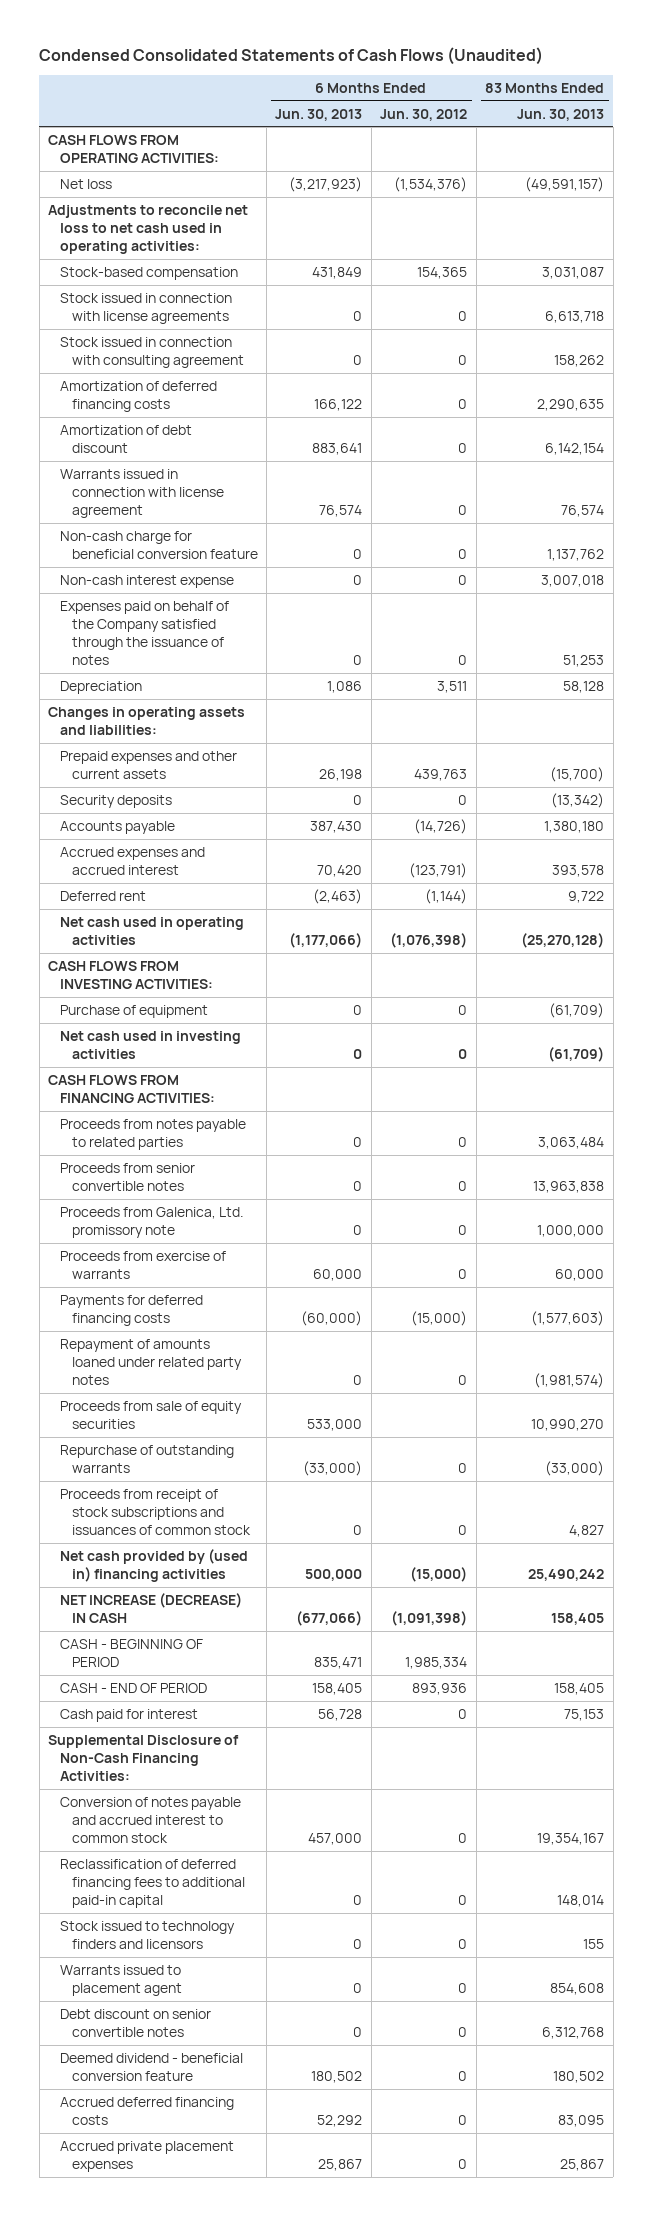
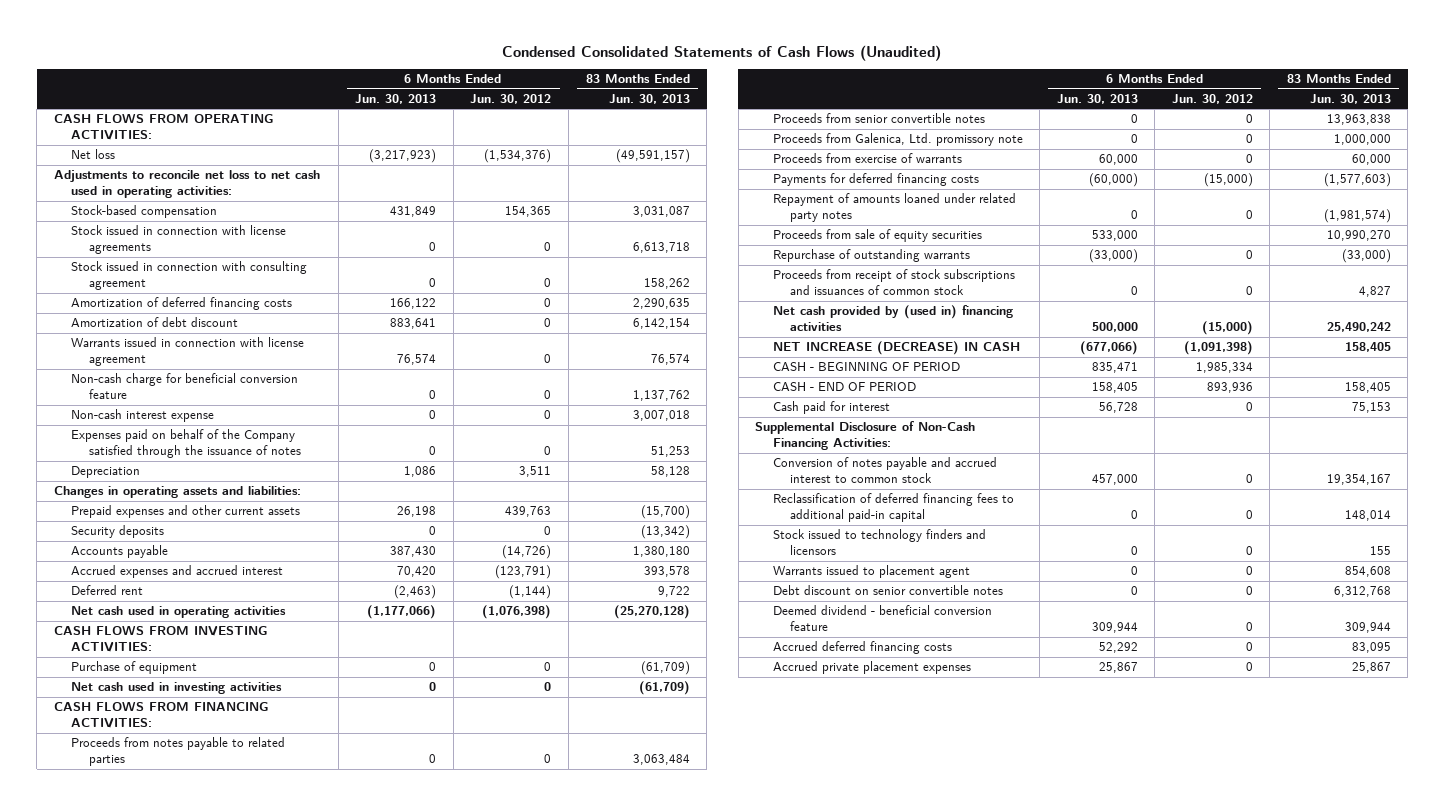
- Deemed dividend - beneficial conversion feature | 180,502 | 0 | 180,502
+ Deemed dividend - beneficial conversion feature | 309,944 | 0 | 309,944

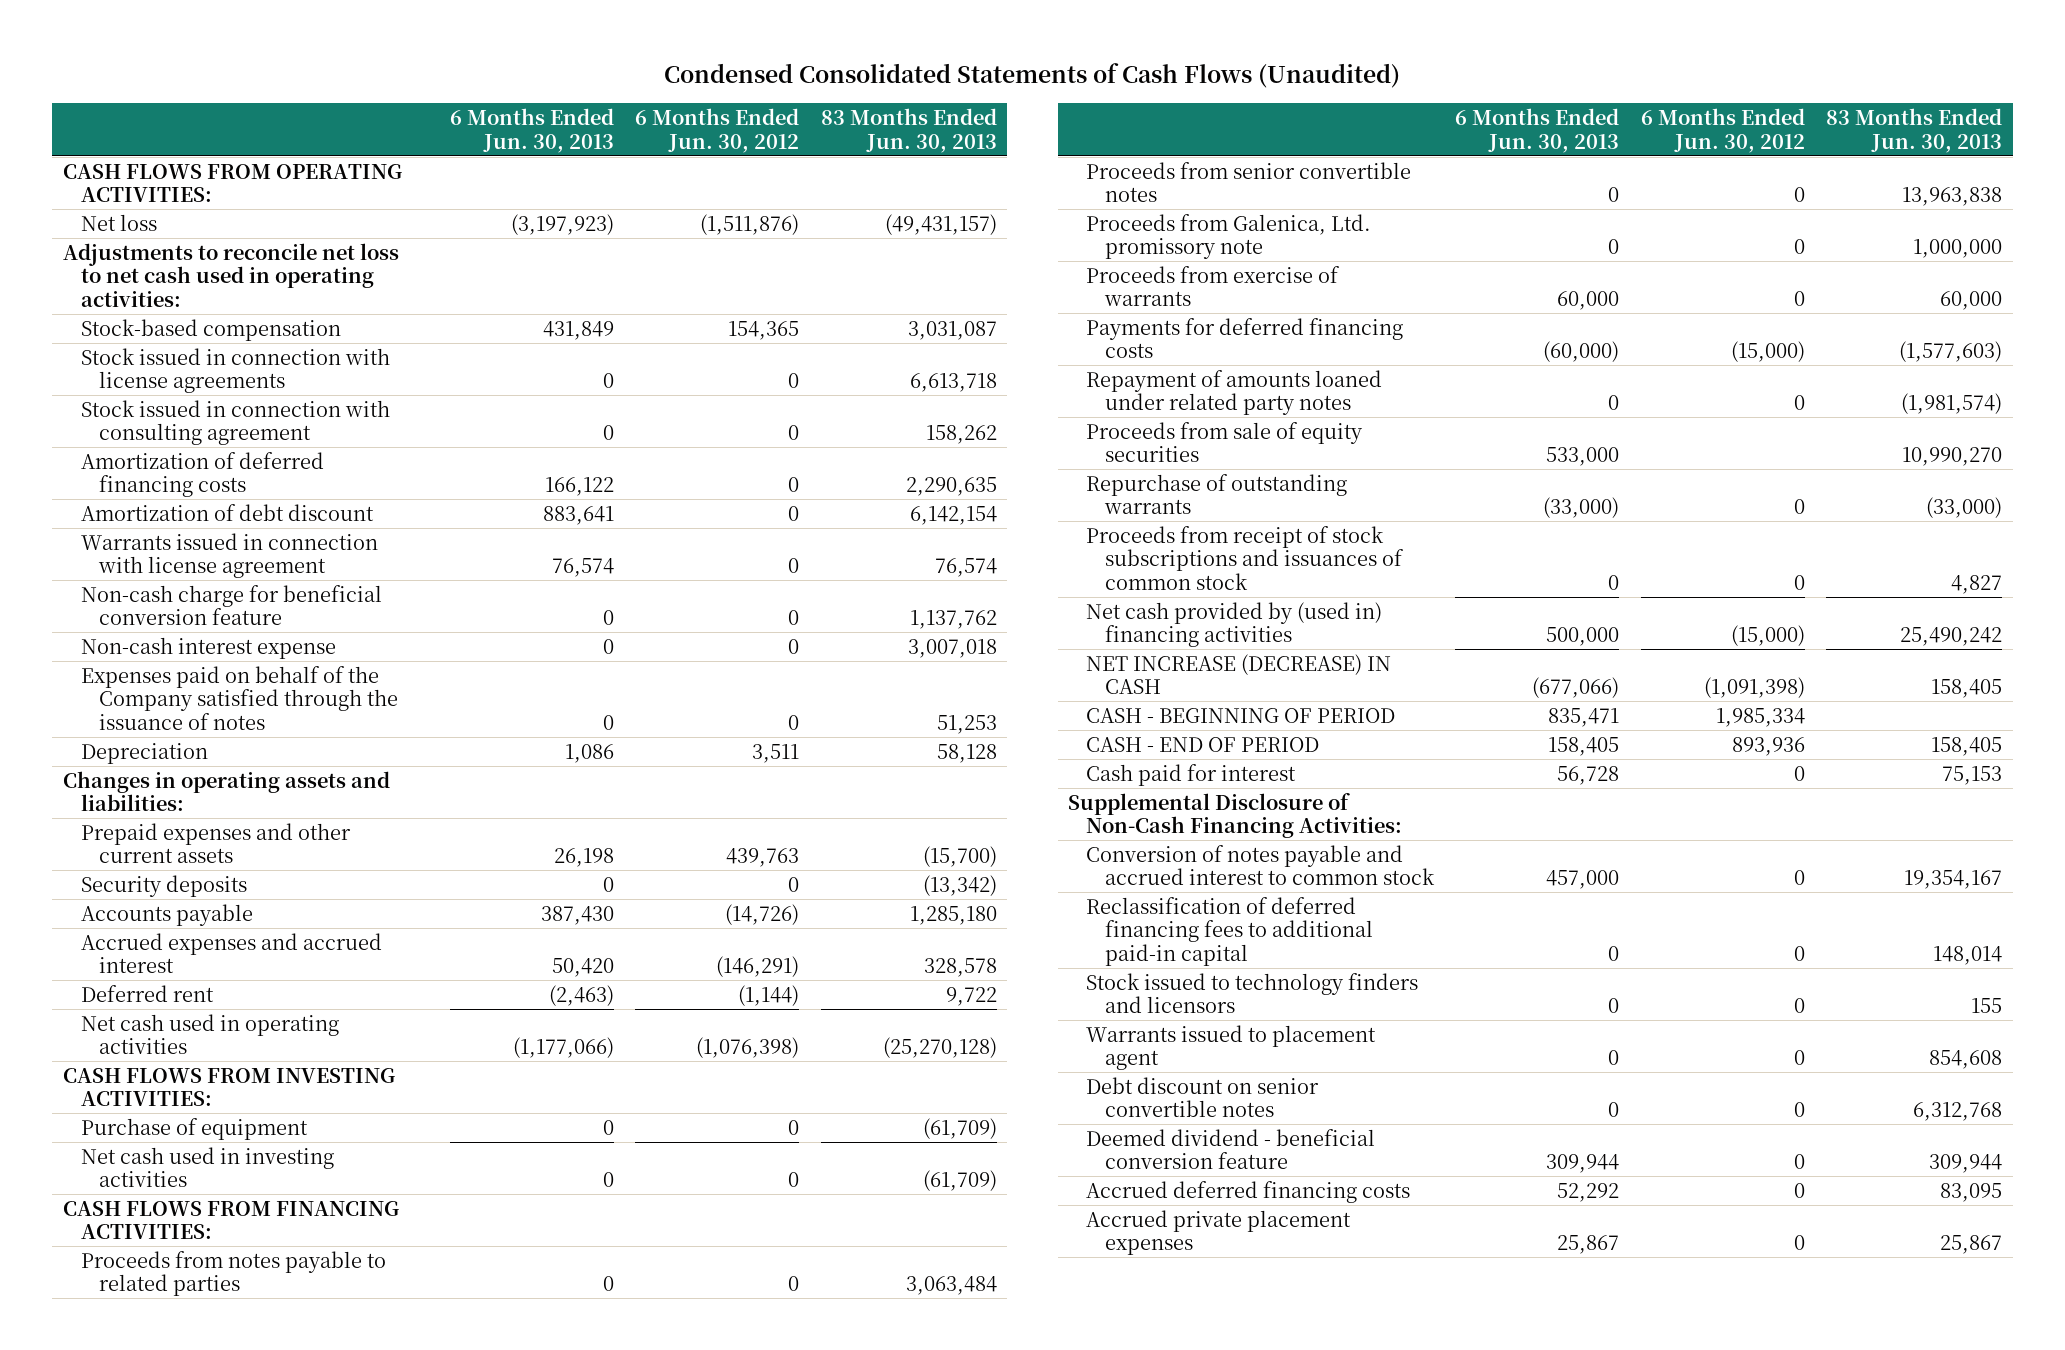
- Net loss | (3,217,923) | (1,534,376) | (49,591,157)
+ Net loss | (3,197,923) | (1,511,876) | (49,431,157)
- Accounts payable | 387,430 | (14,726) | 1,380,180
- Accrued expenses and accrued interest | 70,420 | (123,791) | 393,578
+ Accounts payable | 387,430 | (14,726) | 1,285,180
+ Accrued expenses and accrued interest | 50,420 | (146,291) | 328,578

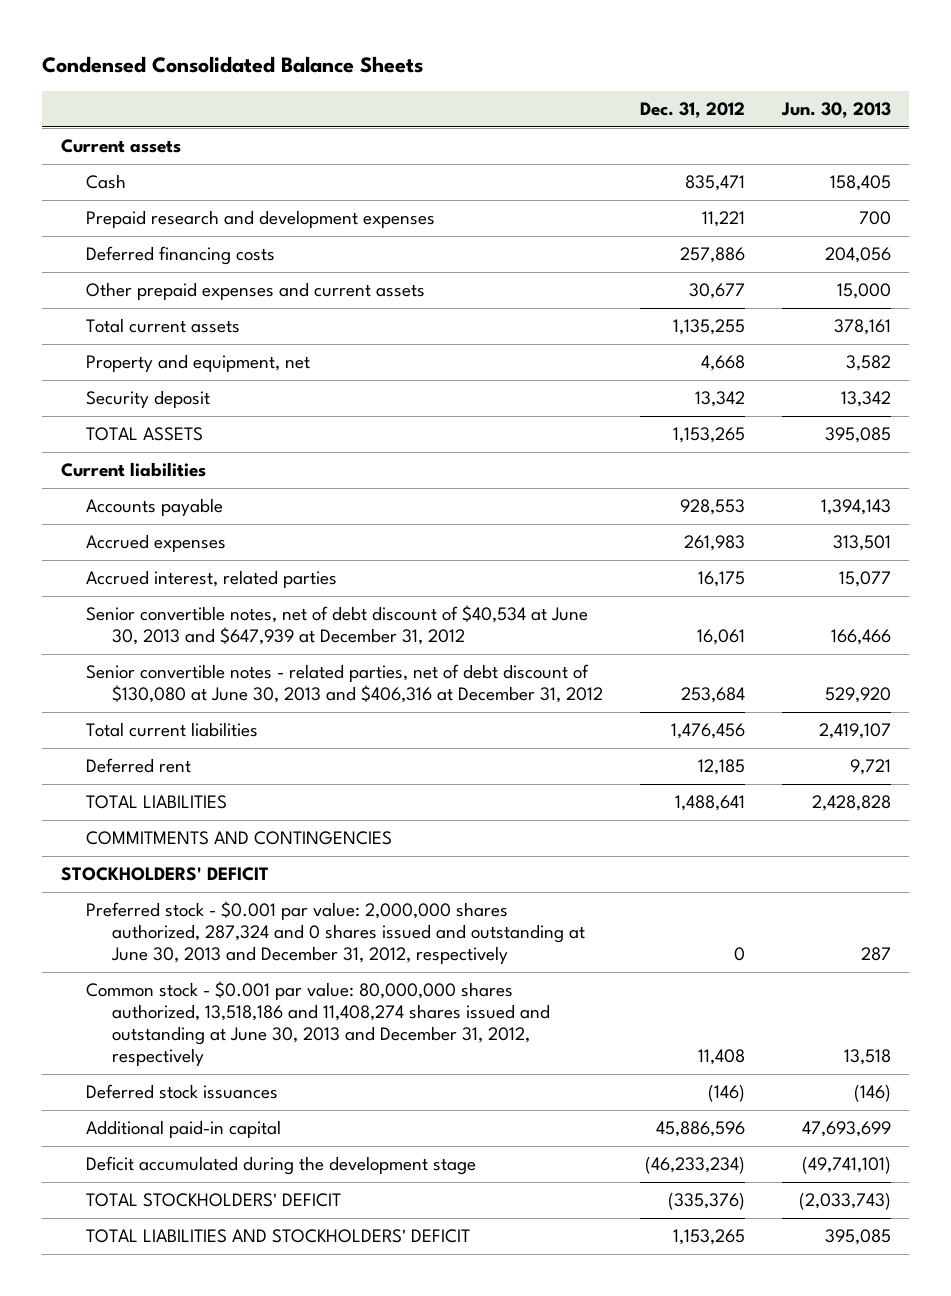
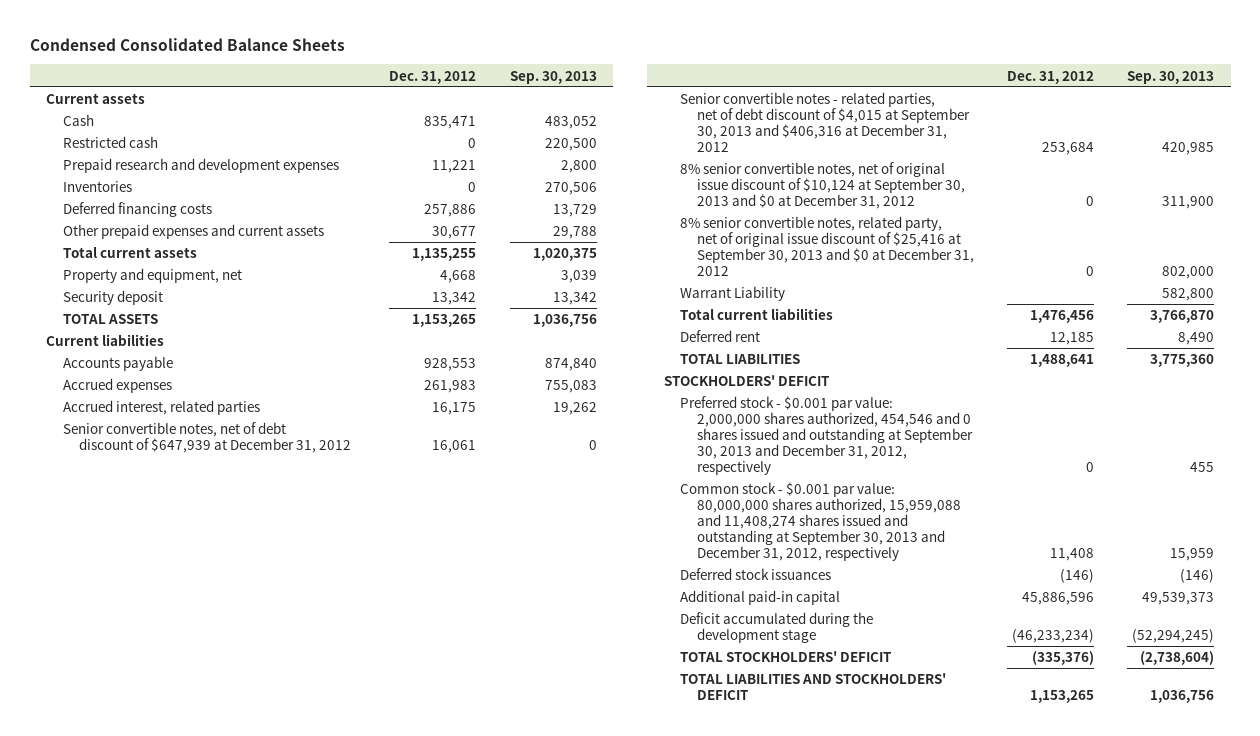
- | Dec. 31, 2012 | Jun. 30, 2013
+ | Dec. 31, 2012 | Sep. 30, 2013
+ Restricted cash | 0 | 220,500
+ Inventories | 0 | 270,506
- Senior convertible notes, net of debt discount of $40,534 at June 30, 2013 and $647,939 at December 31, 2012 | 16,061 | 166,466
- Senior convertible notes - related parties, net of debt discount of $130,080 at June 30, 2013 and $406,316 at December 31, 2012 | 253,684 | 529,920
+ Senior convertible notes, net of debt discount of $647,939 at December 31, 2012 | 16,061 | 0
+ Senior convertible notes - related parties, net of debt discount of $4,015 at September 30, 2013 and $406,316 at December 31, 2012 | 253,684 | 420,985
+ 8% senior convertible notes, net of original issue discount of $10,124 at September 30, 2013 and $0 at December 31, 2012 | 0 | 311,900
+ 8% senior convertible notes, related party, net of original issue discount of $25,416 at September 30, 2013 and $0 at December 31, 2012 | 0 | 802,000
+ Warrant Liability | | 582,800
- COMMITMENTS AND CONTINGENCIES
- Preferred stock - $0.001 par value: 2,000,000 shares authorized, 287,324 and 0 shares issued and outstanding at June 30, 2013 and December 31, 2012, respectively | 0 | 287
- Common stock - $0.001 par value: 80,000,000 shares authorized, 13,518,186 and 11,408,274 shares issued and outstanding at June 30, 2013 and December 31, 2012, respectively | 11,408 | 13,518
+ Preferred stock - $0.001 par value: 2,000,000 shares authorized, 454,546 and 0 shares issued and outstanding at September 30, 2013 and December 31, 2012, respectively | 0 | 455
+ Common stock - $0.001 par value: 80,000,000 shares authorized, 15,959,088 and 11,408,274 shares issued and outstanding at September 30, 2013 and December 31, 2012, respectively | 11,408 | 15,959

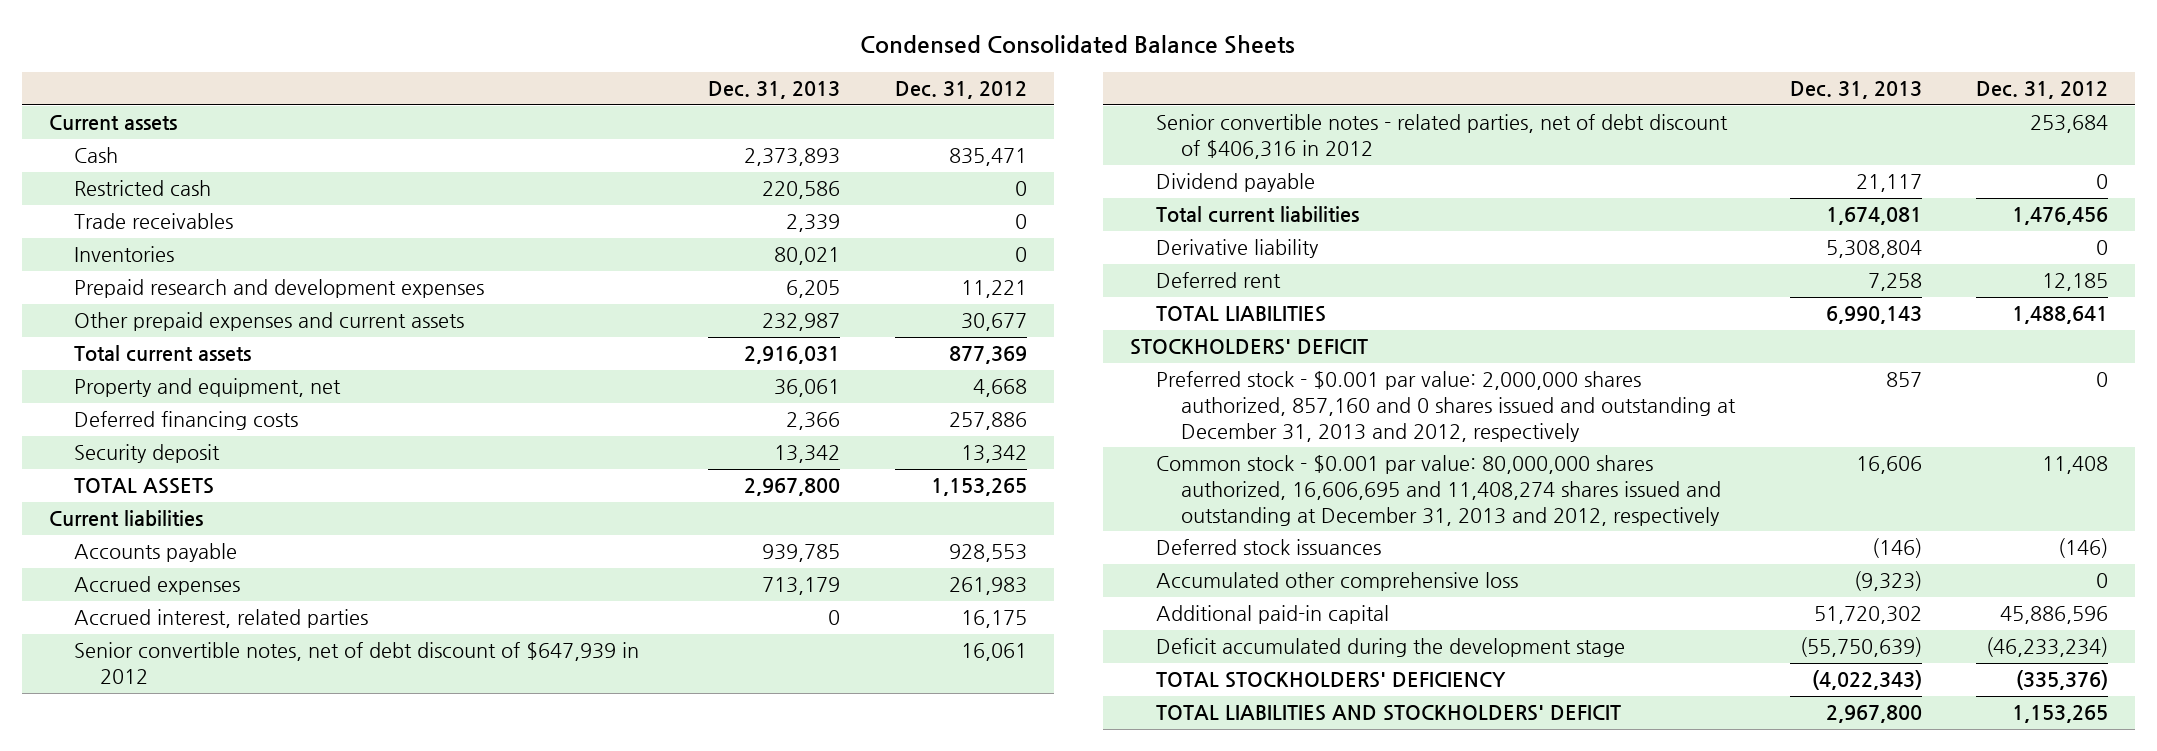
- | Dec. 31, 2012 | Sep. 30, 2013
+ | Dec. 31, 2013 | Dec. 31, 2012
+ Trade receivables | 2,339 | 0
moved down: Prepaid research and development expenses | 6,205 | 11,221
- Total current assets | 1,135,255 | 1,020,375
+ Total current assets | 2,916,031 | 877,369
moved down: Deferred financing costs | 2,366 | 257,886
- Senior convertible notes, net of debt discount of $647,939 at December 31, 2012 | 16,061 | 0
- Senior convertible notes - related parties, net of debt discount of $4,015 at September 30, 2013 and $406,316 at December 31, 2012 | 253,684 | 420,985
- 8% senior convertible notes, net of original issue discount of $10,124 at September 30, 2013 and $0 at December 31, 2012 | 0 | 311,900
- 8% senior convertible notes, related party, net of original issue discount of $25,416 at September 30, 2013 and $0 at December 31, 2012 | 0 | 802,000
- Warrant Liability | | 582,800
+ Senior convertible notes, net of debt discount of $647,939 in 2012 | | 16,061
+ Senior convertible notes - related parties, net of debt discount of $406,316 in 2012 | | 253,684
+ Dividend payable | 21,117 | 0
+ Derivative liability | 5,308,804 | 0
- Preferred stock - $0.001 par value: 2,000,000 shares authorized, 454,546 and 0 shares issued and outstanding at September 30, 2013 and December 31, 2012, respectively | 0 | 455
- Common stock - $0.001 par value: 80,000,000 shares authorized, 15,959,088 and 11,408,274 shares issued and outstanding at September 30, 2013 and December 31, 2012, respectively | 11,408 | 15,959
+ Preferred stock - $0.001 par value: 2,000,000 shares authorized, 857,160 and 0 shares issued and outstanding at December 31, 2013 and 2012, respectively | 857 | 0
+ Common stock - $0.001 par value: 80,000,000 shares authorized, 16,606,695 and 11,408,274 shares issued and outstanding at December 31, 2013 and 2012, respectively | 16,606 | 11,408
+ Accumulated other comprehensive loss | (9,323) | 0
- TOTAL STOCKHOLDERS' DEFICIT | (335,376) | (2,738,604)
+ TOTAL STOCKHOLDERS' DEFICIENCY | (4,022,343) | (335,376)

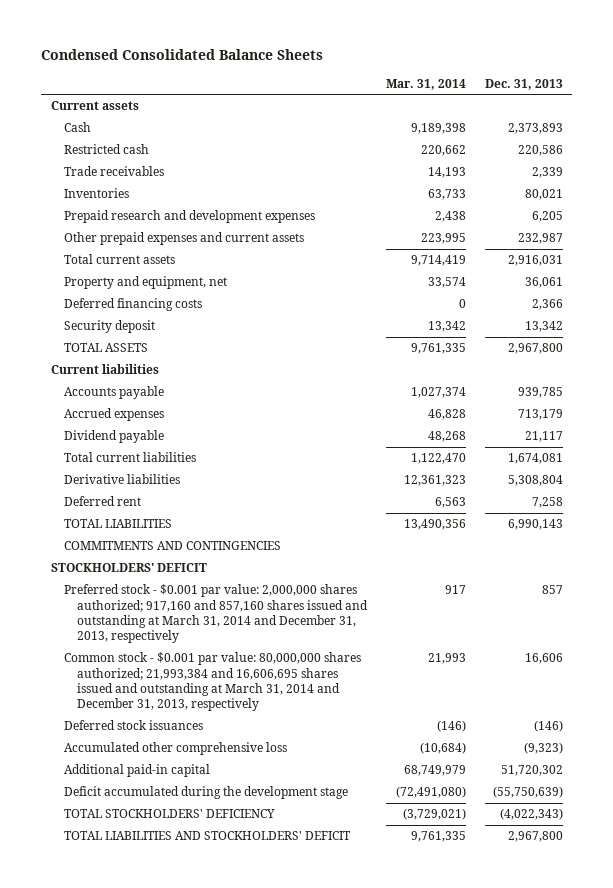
- | Dec. 31, 2013 | Dec. 31, 2012
+ | Mar. 31, 2014 | Dec. 31, 2013
- Accrued interest, related parties | 0 | 16,175
- Senior convertible notes, net of debt discount of $647,939 in 2012 | | 16,061
- Senior convertible notes - related parties, net of debt discount of $406,316 in 2012 | | 253,684
- Derivative liability | 5,308,804 | 0
+ Derivative liabilities | 12,361,323 | 5,308,804
+ COMMITMENTS AND CONTINGENCIES
- Preferred stock - $0.001 par value: 2,000,000 shares authorized, 857,160 and 0 shares issued and outstanding at December 31, 2013 and 2012, respectively | 857 | 0
- Common stock - $0.001 par value: 80,000,000 shares authorized, 16,606,695 and 11,408,274 shares issued and outstanding at December 31, 2013 and 2012, respectively | 16,606 | 11,408
+ Preferred stock - $0.001 par value: 2,000,000 shares authorized; 917,160 and 857,160 shares issued and outstanding at March 31, 2014 and December 31, 2013, respectively | 917 | 857
+ Common stock - $0.001 par value: 80,000,000 shares authorized; 21,993,384 and 16,606,695 shares issued and outstanding at March 31, 2014 and December 31, 2013, respectively | 21,993 | 16,606

